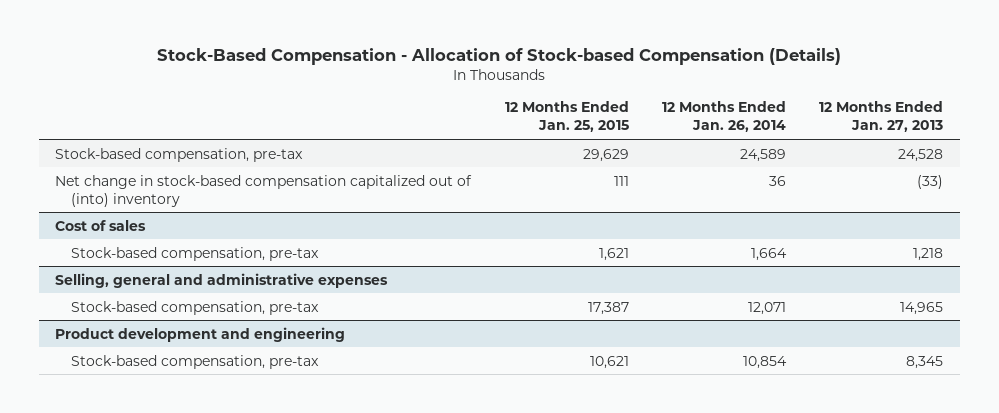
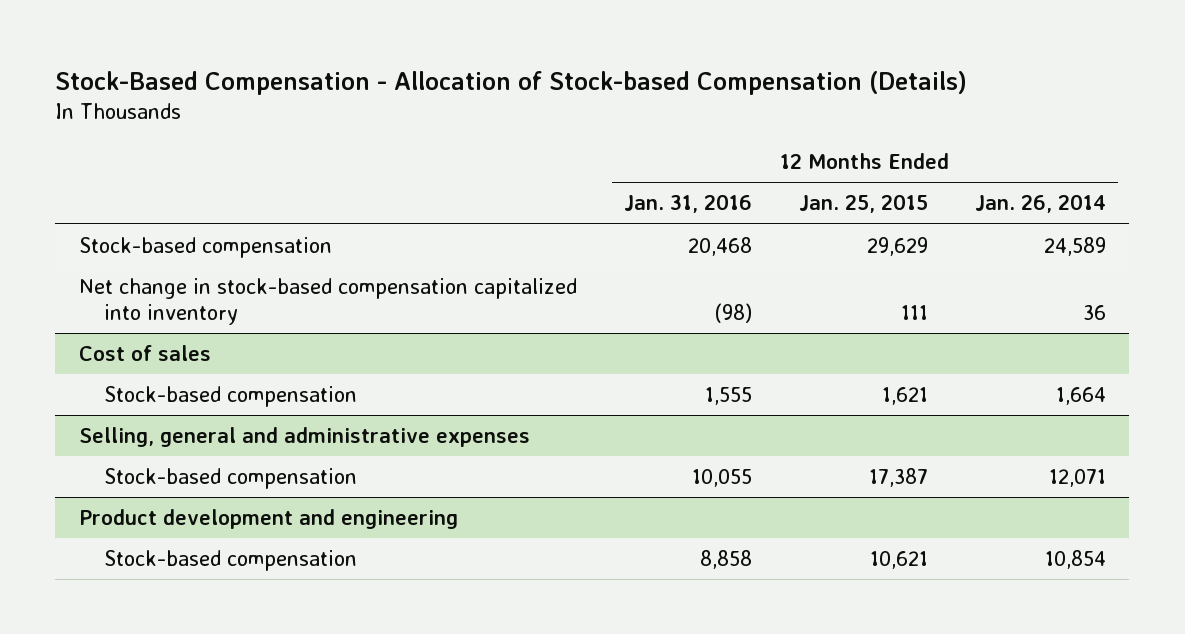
- | 12 Months Ended Jan. 25, 2015 | 12 Months Ended Jan. 26, 2014 | 12 Months Ended Jan. 27, 2013
+ | 12 Months Ended Jan. 31, 2016 | 12 Months Ended Jan. 25, 2015 | 12 Months Ended Jan. 26, 2014
- Stock-based compensation, pre-tax | 29,629 | 24,589 | 24,528
- Net change in stock-based compensation capitalized out of (into) inventory | 111 | 36 | (33)
+ Stock-based compensation | 20,468 | 29,629 | 24,589
+ Net change in stock-based compensation capitalized into inventory | (98) | 111 | 36
@ Cost of sales
- Stock-based compensation, pre-tax | 1,621 | 1,664 | 1,218
+ Stock-based compensation | 1,555 | 1,621 | 1,664
@ Selling, general and administrative expenses
- Stock-based compensation, pre-tax | 17,387 | 12,071 | 14,965
+ Stock-based compensation | 10,055 | 17,387 | 12,071
@ Product development and engineering
- Stock-based compensation, pre-tax | 10,621 | 10,854 | 8,345
+ Stock-based compensation | 8,858 | 10,621 | 10,854

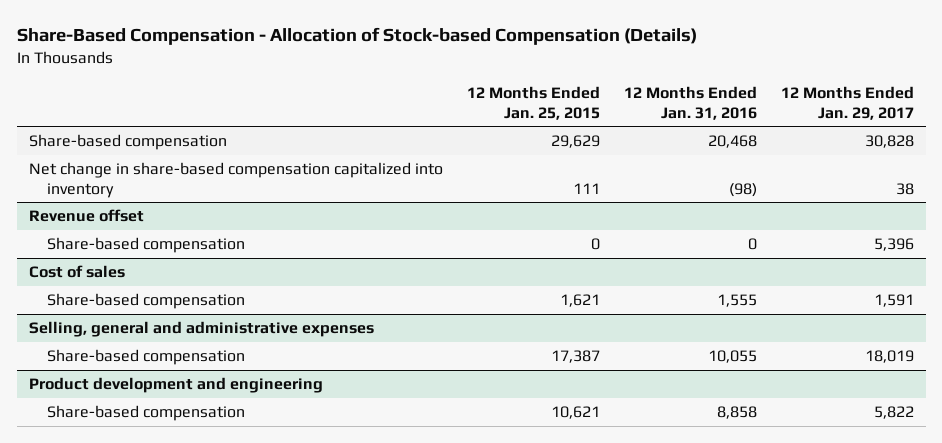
- Stock-Based Compensation - Allocation of Stock-based Compensation (Details)
+ Share-Based Compensation - Allocation of Stock-based Compensation (Details)
- | 12 Months Ended Jan. 31, 2016 | 12 Months Ended Jan. 25, 2015 | 12 Months Ended Jan. 26, 2014
+ | 12 Months Ended Jan. 25, 2015 | 12 Months Ended Jan. 31, 2016 | 12 Months Ended Jan. 29, 2017
- Stock-based compensation | 20,468 | 29,629 | 24,589
- Net change in stock-based compensation capitalized into inventory | (98) | 111 | 36
+ Share-based compensation | 29,629 | 20,468 | 30,828
+ Net change in share-based compensation capitalized into inventory | 111 | (98) | 38
+ Revenue offset
+ Share-based compensation | 0 | 0 | 5,396
@ Cost of sales
- Stock-based compensation | 1,555 | 1,621 | 1,664
+ Share-based compensation | 1,621 | 1,555 | 1,591
@ Selling, general and administrative expenses
- Stock-based compensation | 10,055 | 17,387 | 12,071
+ Share-based compensation | 17,387 | 10,055 | 18,019
@ Product development and engineering
- Stock-based compensation | 8,858 | 10,621 | 10,854
+ Share-based compensation | 10,621 | 8,858 | 5,822

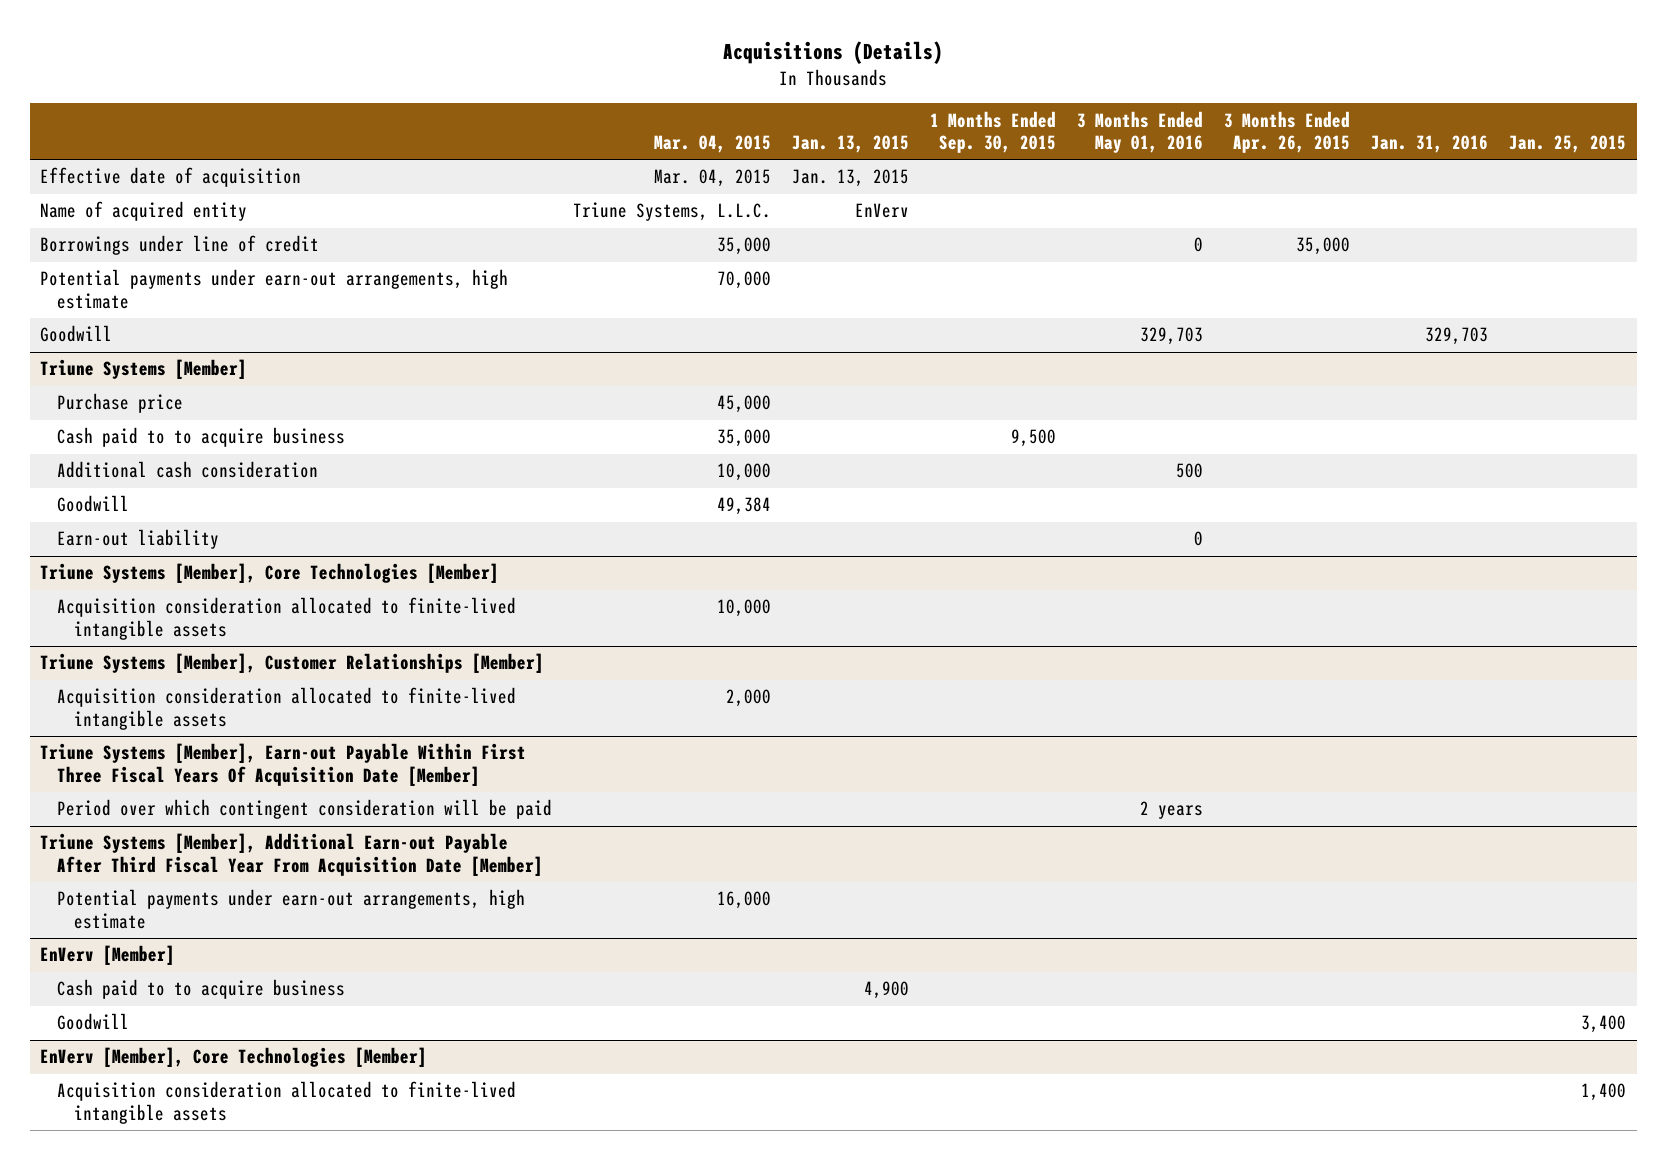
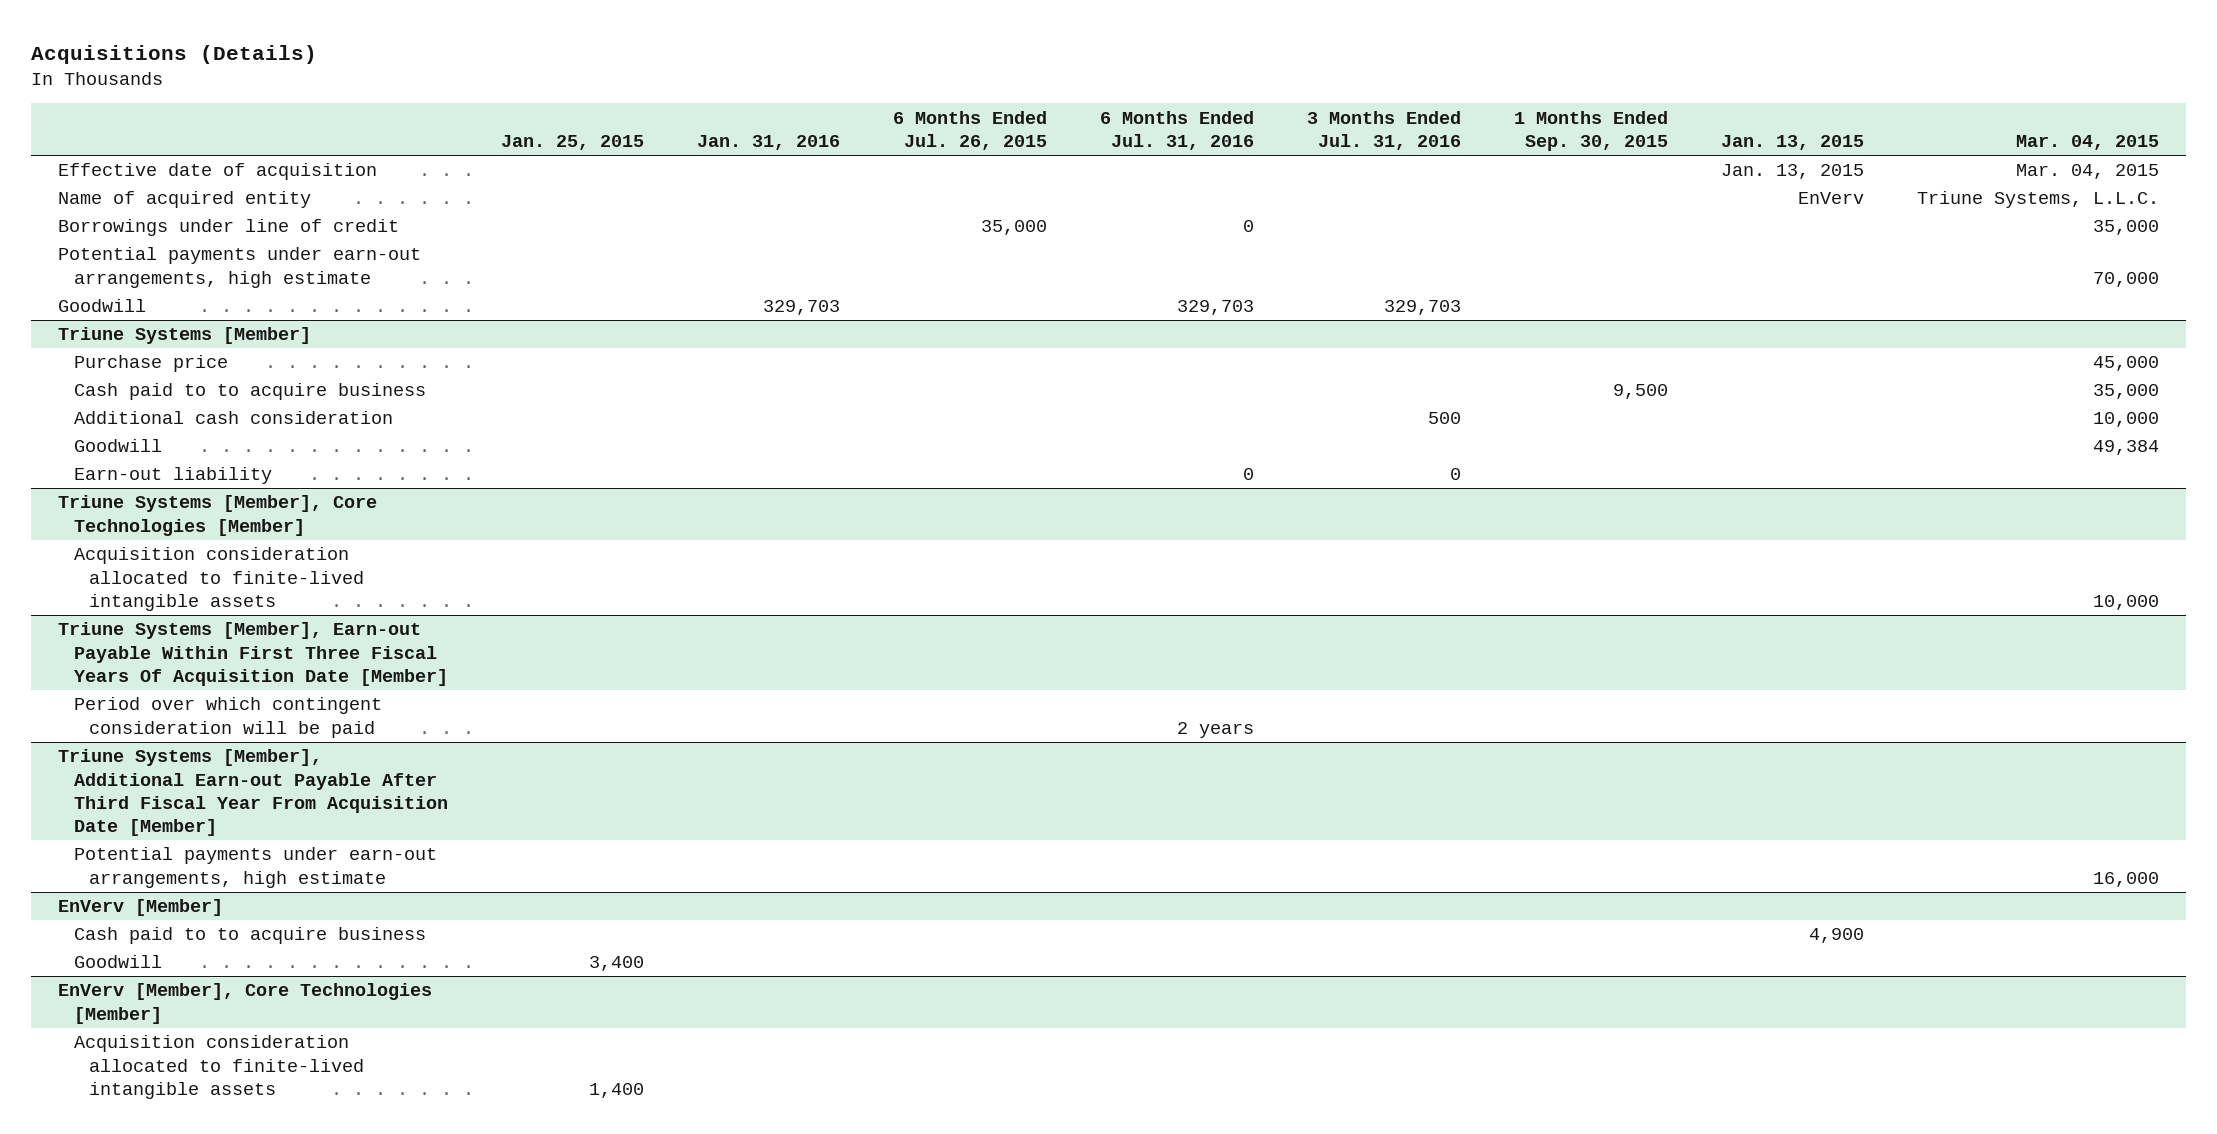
- | Mar. 04, 2015 | Jan. 13, 2015 | 1 Months Ended Sep. 30, 2015 | 3 Months Ended May 01, 2016 | 3 Months Ended Apr. 26, 2015 | Jan. 31, 2016 | Jan. 25, 2015
+ | Jan. 25, 2015 | Jan. 31, 2016 | 6 Months Ended Jul. 26, 2015 | 6 Months Ended Jul. 31, 2016 | 3 Months Ended Jul. 31, 2016 | 1 Months Ended Sep. 30, 2015 | Jan. 13, 2015 | Mar. 04, 2015
- Triune Systems [Member], Customer Relationships [Member]
- Acquisition consideration allocated to finite-lived intangible assets | 2,000 | | | | | |

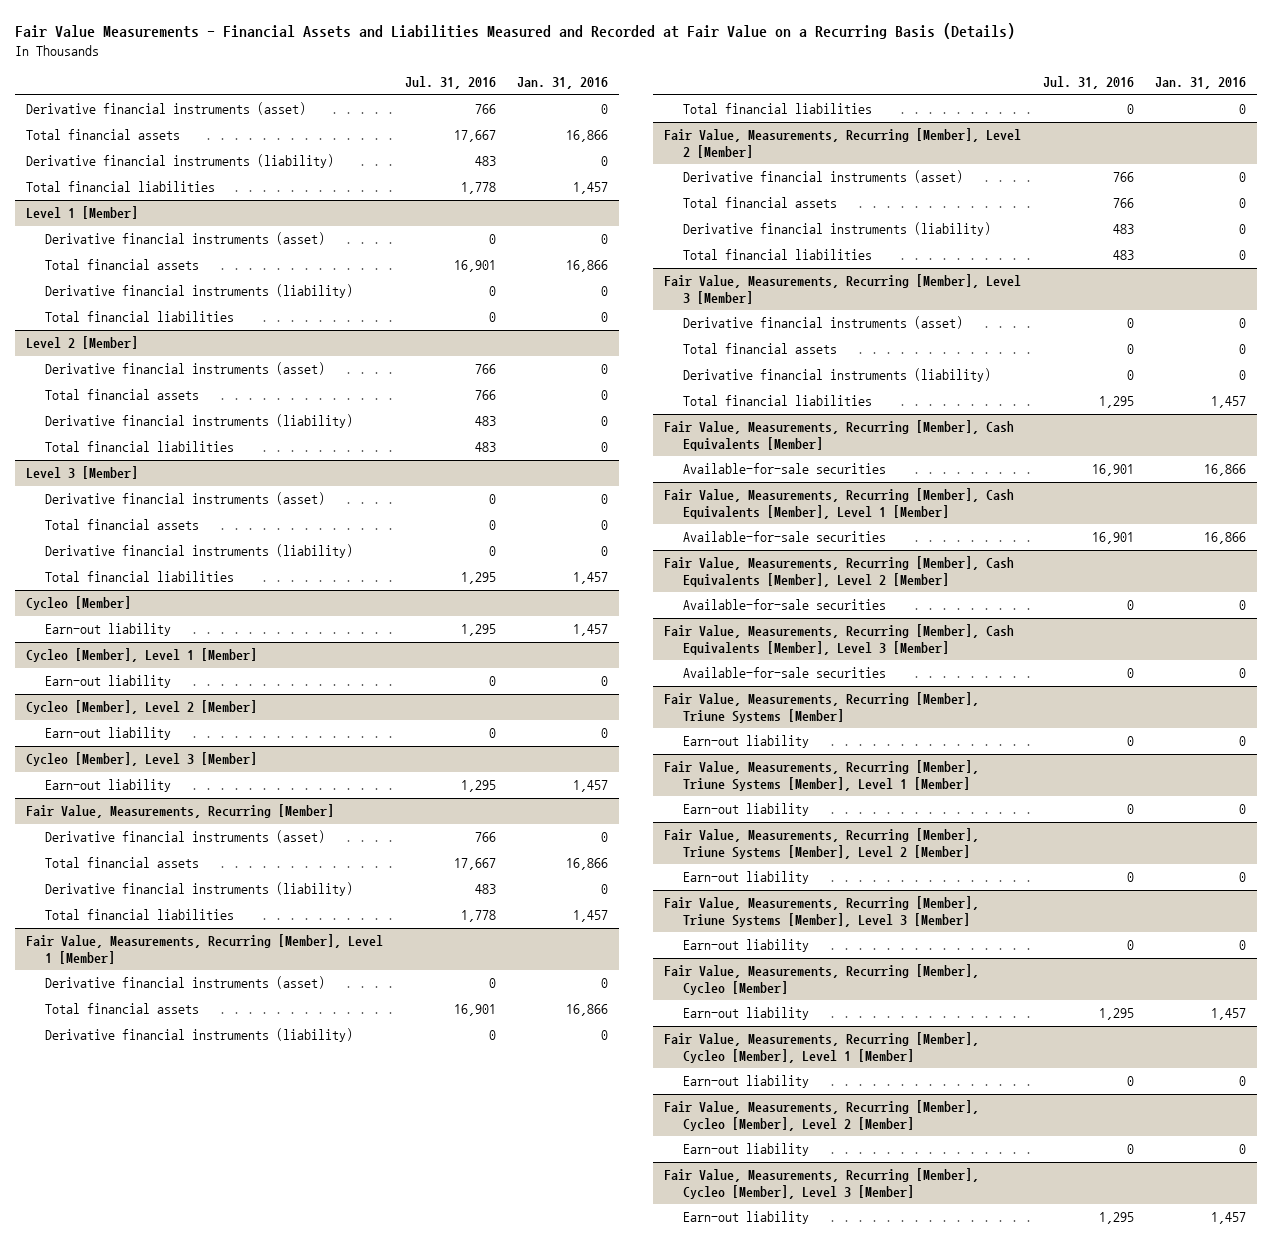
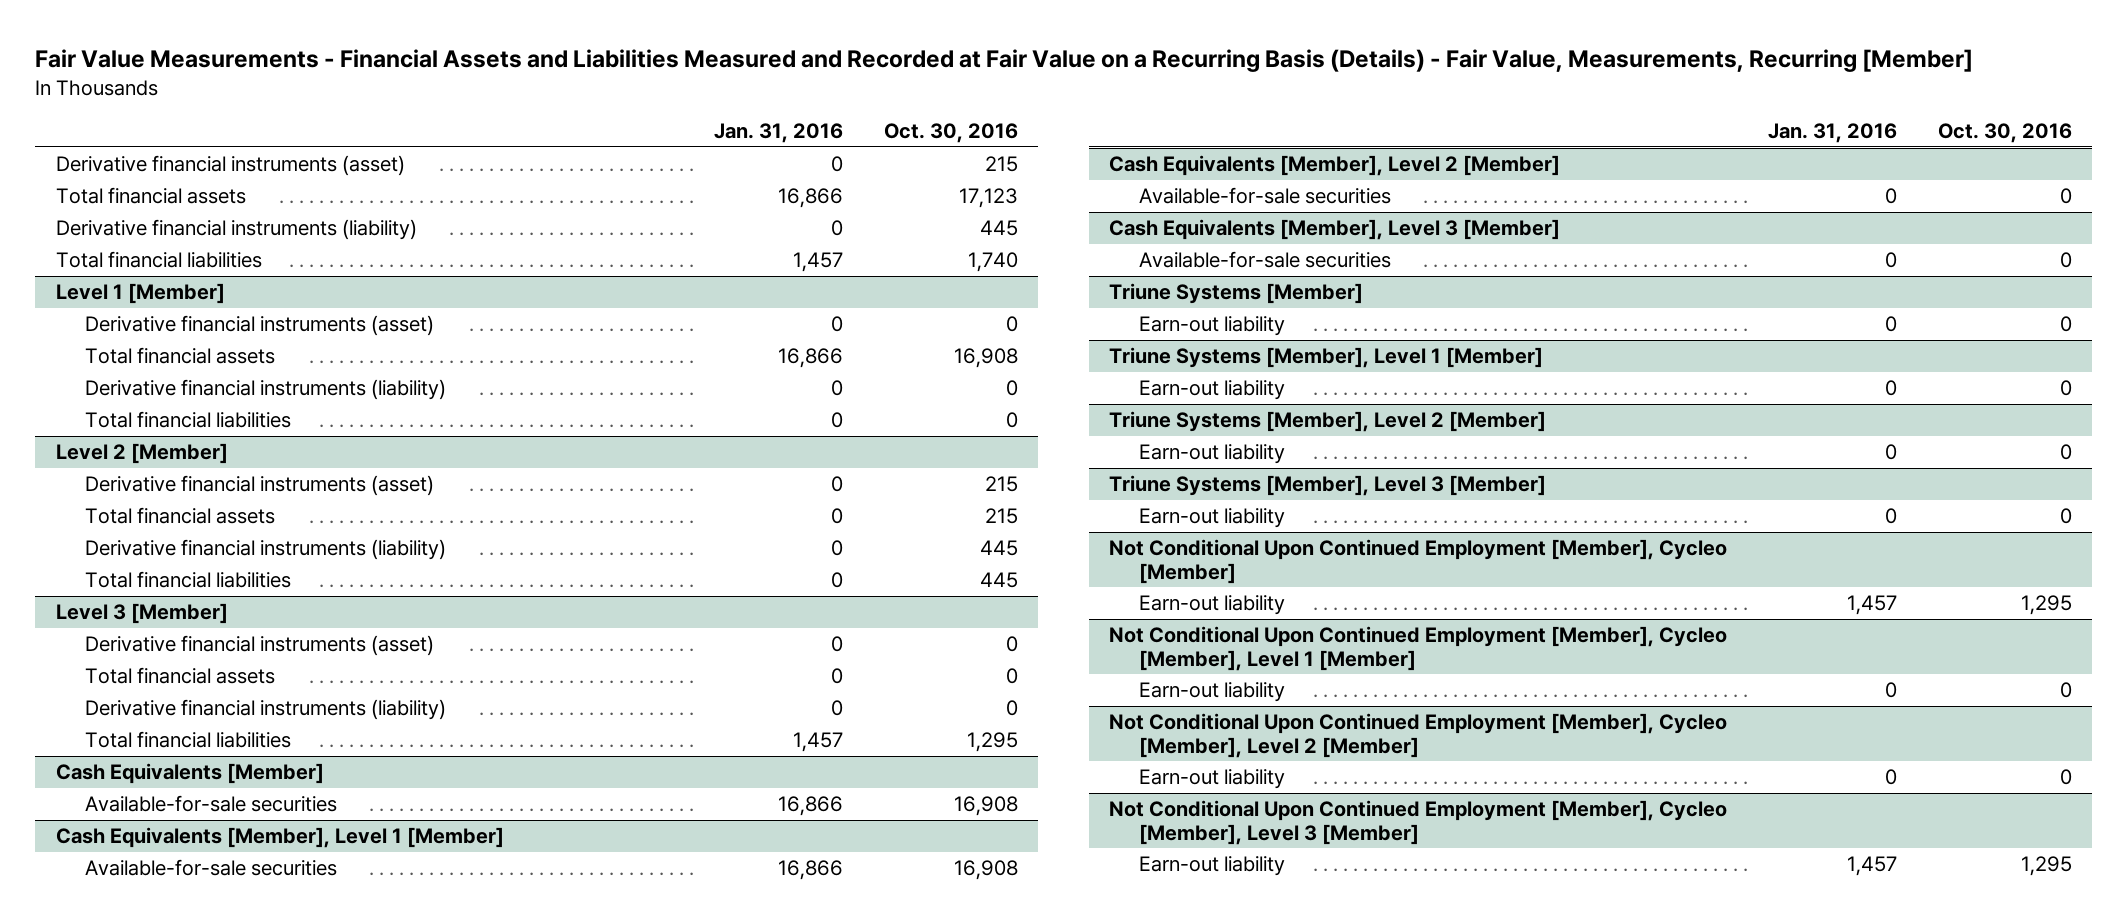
- Fair Value Measurements - Financial Assets and Liabilities Measured and Recorded at Fair Value on a Recurring Basis (Details)
+ Fair Value Measurements - Financial Assets and Liabilities Measured and Recorded at Fair Value on a Recurring Basis (Details) - Fair Value, Measurements, Recurring [Member]
- | Jul. 31, 2016 | Jan. 31, 2016
+ | Jan. 31, 2016 | Oct. 30, 2016
- Cycleo [Member]
- Earn-out liability | 1,295 | 1,457
- Cycleo [Member], Level 1 [Member]
- Earn-out liability | 0 | 0
- Cycleo [Member], Level 2 [Member]
- Earn-out liability | 0 | 0
- Cycleo [Member], Level 3 [Member]
- Earn-out liability | 1,295 | 1,457
- Fair Value, Measurements, Recurring [Member]
- Derivative financial instruments (asset) | 766 | 0
- Total financial assets | 17,667 | 16,866
- Derivative financial instruments (liability) | 483 | 0
- Total financial liabilities | 1,778 | 1,457
- Fair Value, Measurements, Recurring [Member], Level 1 [Member]
- Derivative financial instruments (asset) | 0 | 0
- Total financial assets | 16,901 | 16,866
- Derivative financial instruments (liability) | 0 | 0
- Total financial liabilities | 0 | 0
- Fair Value, Measurements, Recurring [Member], Level 2 [Member]
- Derivative financial instruments (asset) | 766 | 0
- Total financial assets | 766 | 0
- Derivative financial instruments (liability) | 483 | 0
- Total financial liabilities | 483 | 0
- Fair Value, Measurements, Recurring [Member], Level 3 [Member]
- Derivative financial instruments (asset) | 0 | 0
- Total financial assets | 0 | 0
- Derivative financial instruments (liability) | 0 | 0
- Total financial liabilities | 1,295 | 1,457
- Fair Value, Measurements, Recurring [Member], Cash Equivalents [Member]
+ Cash Equivalents [Member]
- Fair Value, Measurements, Recurring [Member], Cash Equivalents [Member], Level 1 [Member]
+ Cash Equivalents [Member], Level 1 [Member]
- Fair Value, Measurements, Recurring [Member], Cash Equivalents [Member], Level 2 [Member]
+ Cash Equivalents [Member], Level 2 [Member]
- Fair Value, Measurements, Recurring [Member], Cash Equivalents [Member], Level 3 [Member]
+ Cash Equivalents [Member], Level 3 [Member]
- Fair Value, Measurements, Recurring [Member], Triune Systems [Member]
+ Triune Systems [Member]
- Fair Value, Measurements, Recurring [Member], Triune Systems [Member], Level 1 [Member]
+ Triune Systems [Member], Level 1 [Member]
- Fair Value, Measurements, Recurring [Member], Triune Systems [Member], Level 2 [Member]
+ Triune Systems [Member], Level 2 [Member]
- Fair Value, Measurements, Recurring [Member], Triune Systems [Member], Level 3 [Member]
+ Triune Systems [Member], Level 3 [Member]
- Fair Value, Measurements, Recurring [Member], Cycleo [Member]
+ Not Conditional Upon Continued Employment [Member], Cycleo [Member]
- Fair Value, Measurements, Recurring [Member], Cycleo [Member], Level 1 [Member]
+ Not Conditional Upon Continued Employment [Member], Cycleo [Member], Level 1 [Member]
- Fair Value, Measurements, Recurring [Member], Cycleo [Member], Level 2 [Member]
+ Not Conditional Upon Continued Employment [Member], Cycleo [Member], Level 2 [Member]
- Fair Value, Measurements, Recurring [Member], Cycleo [Member], Level 3 [Member]
+ Not Conditional Upon Continued Employment [Member], Cycleo [Member], Level 3 [Member]

